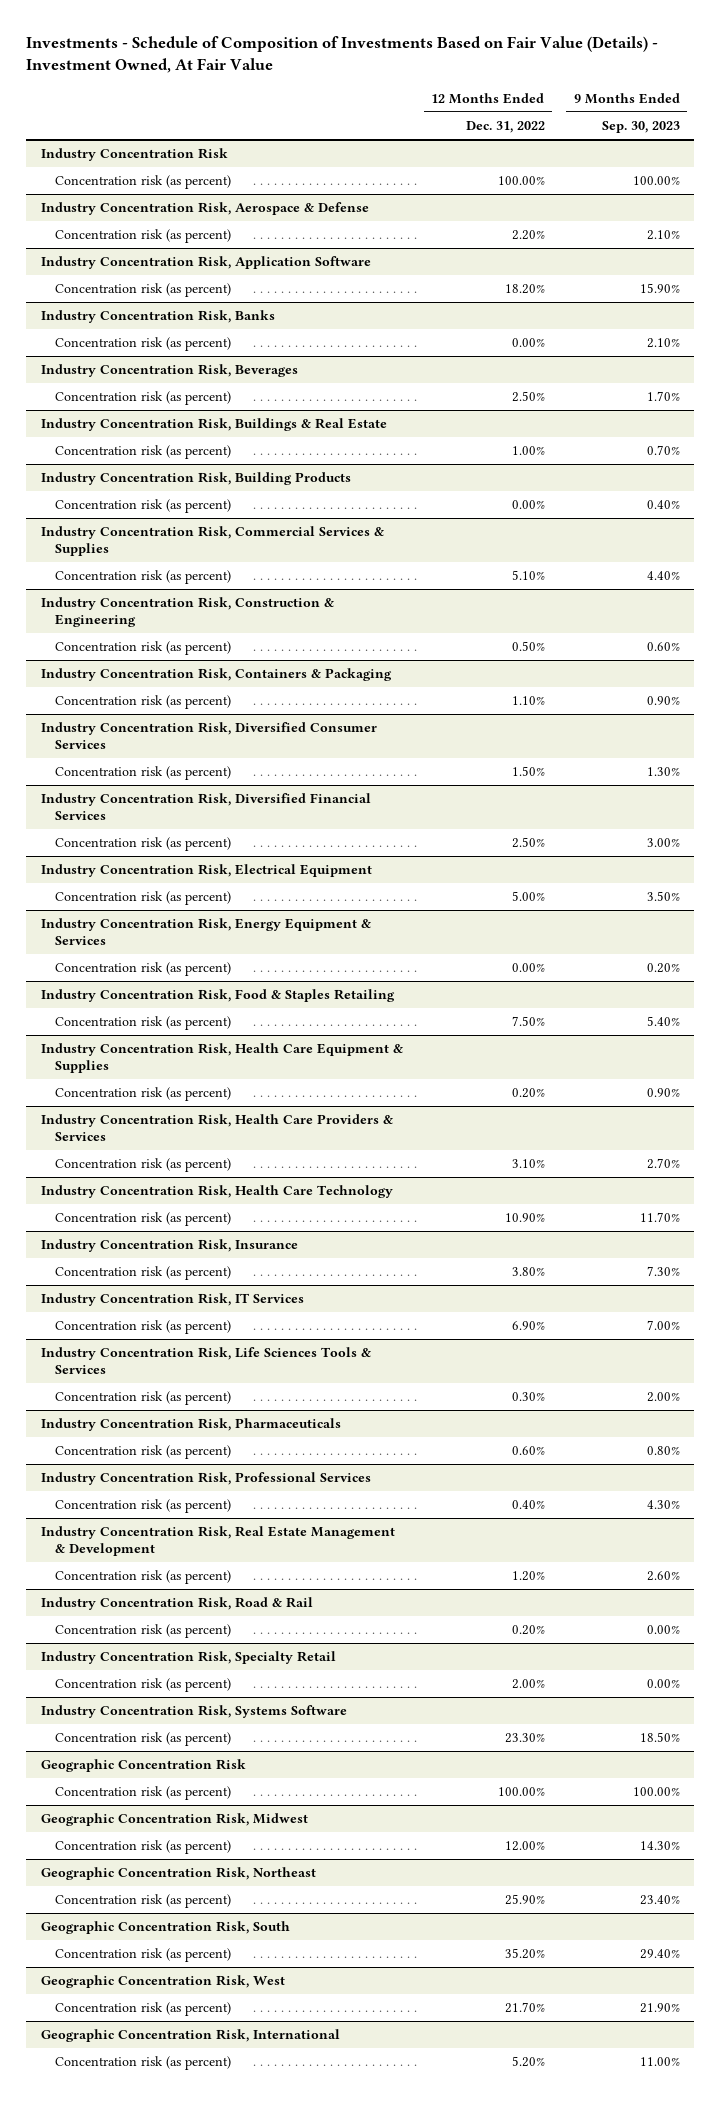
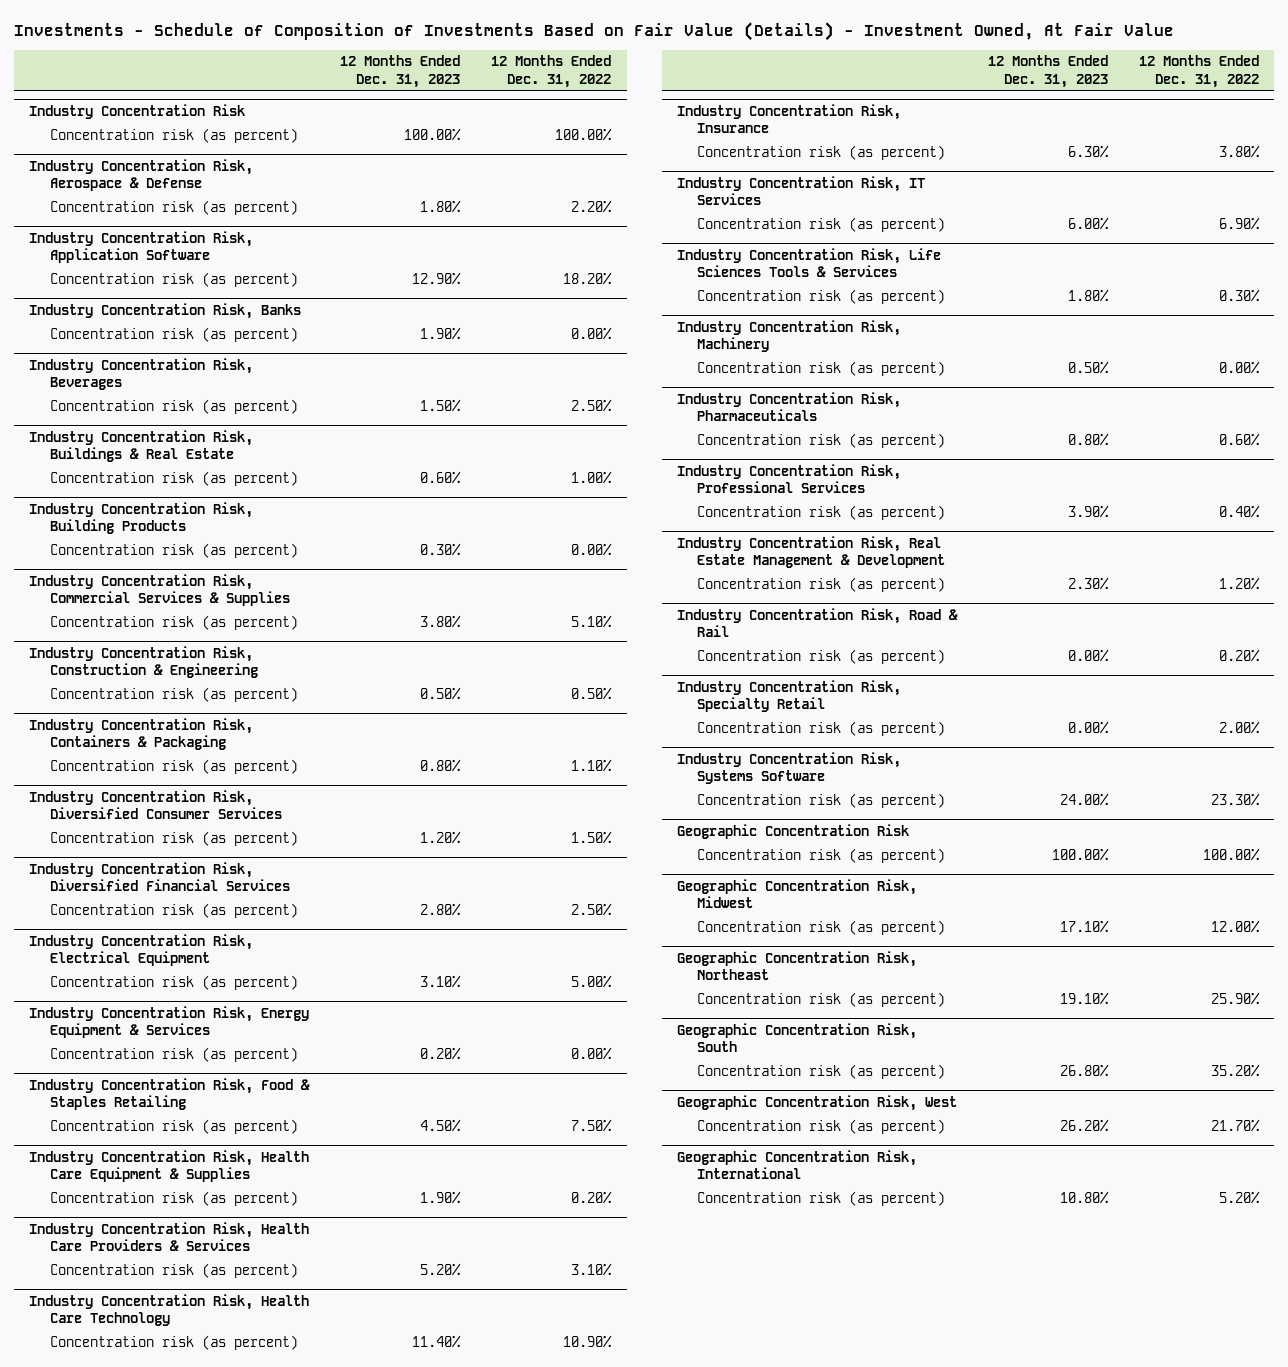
- | 12 Months Ended Dec. 31, 2022 | 9 Months Ended Sep. 30, 2023
+ | 12 Months Ended Dec. 31, 2023 | 12 Months Ended Dec. 31, 2022
+ Industry Concentration Risk, Machinery
+ Concentration risk (as percent) | 0.50% | 0.00%

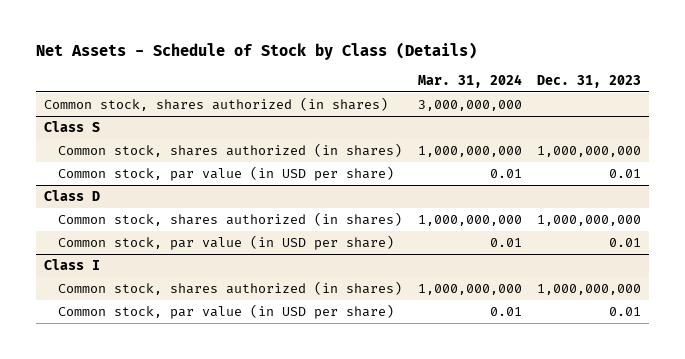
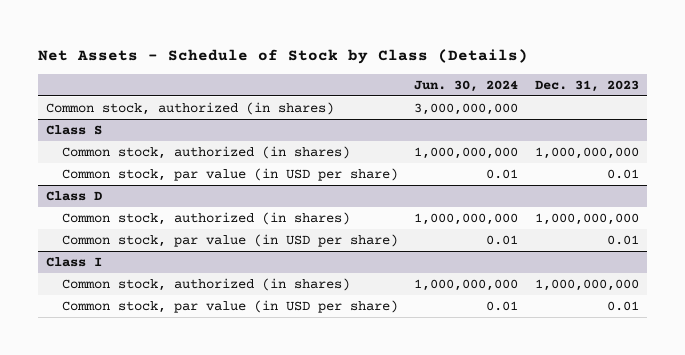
- | Mar. 31, 2024 | Dec. 31, 2023
+ | Jun. 30, 2024 | Dec. 31, 2023
- Common stock, shares authorized (in shares) | 3,000,000,000 |
+ Common stock, authorized (in shares) | 3,000,000,000 |
@ Class S
- Common stock, shares authorized (in shares) | 1,000,000,000 | 1,000,000,000
+ Common stock, authorized (in shares) | 1,000,000,000 | 1,000,000,000
@ Class D
- Common stock, shares authorized (in shares) | 1,000,000,000 | 1,000,000,000
+ Common stock, authorized (in shares) | 1,000,000,000 | 1,000,000,000
@ Class I
- Common stock, shares authorized (in shares) | 1,000,000,000 | 1,000,000,000
+ Common stock, authorized (in shares) | 1,000,000,000 | 1,000,000,000

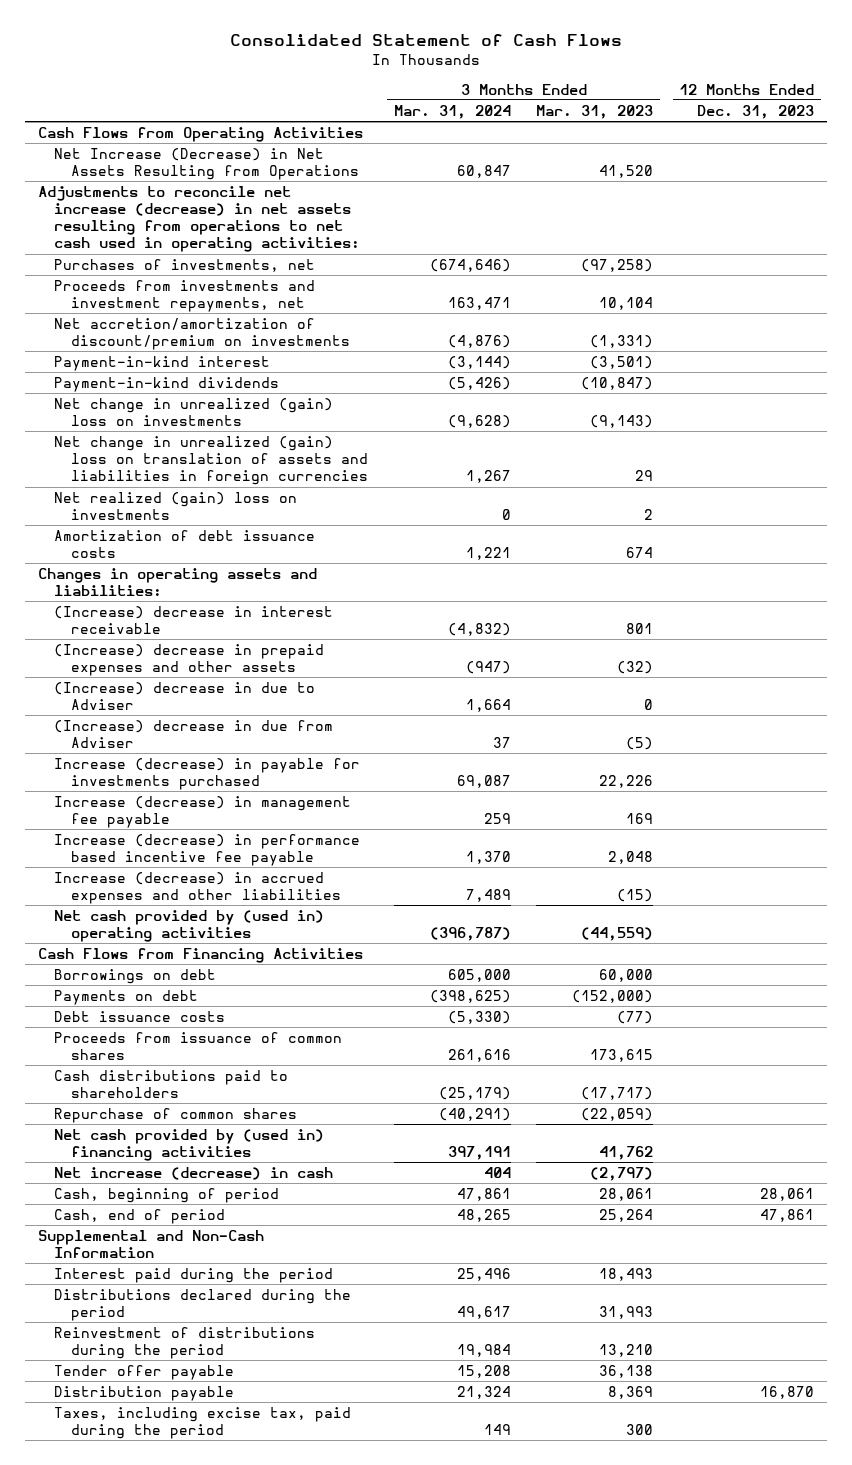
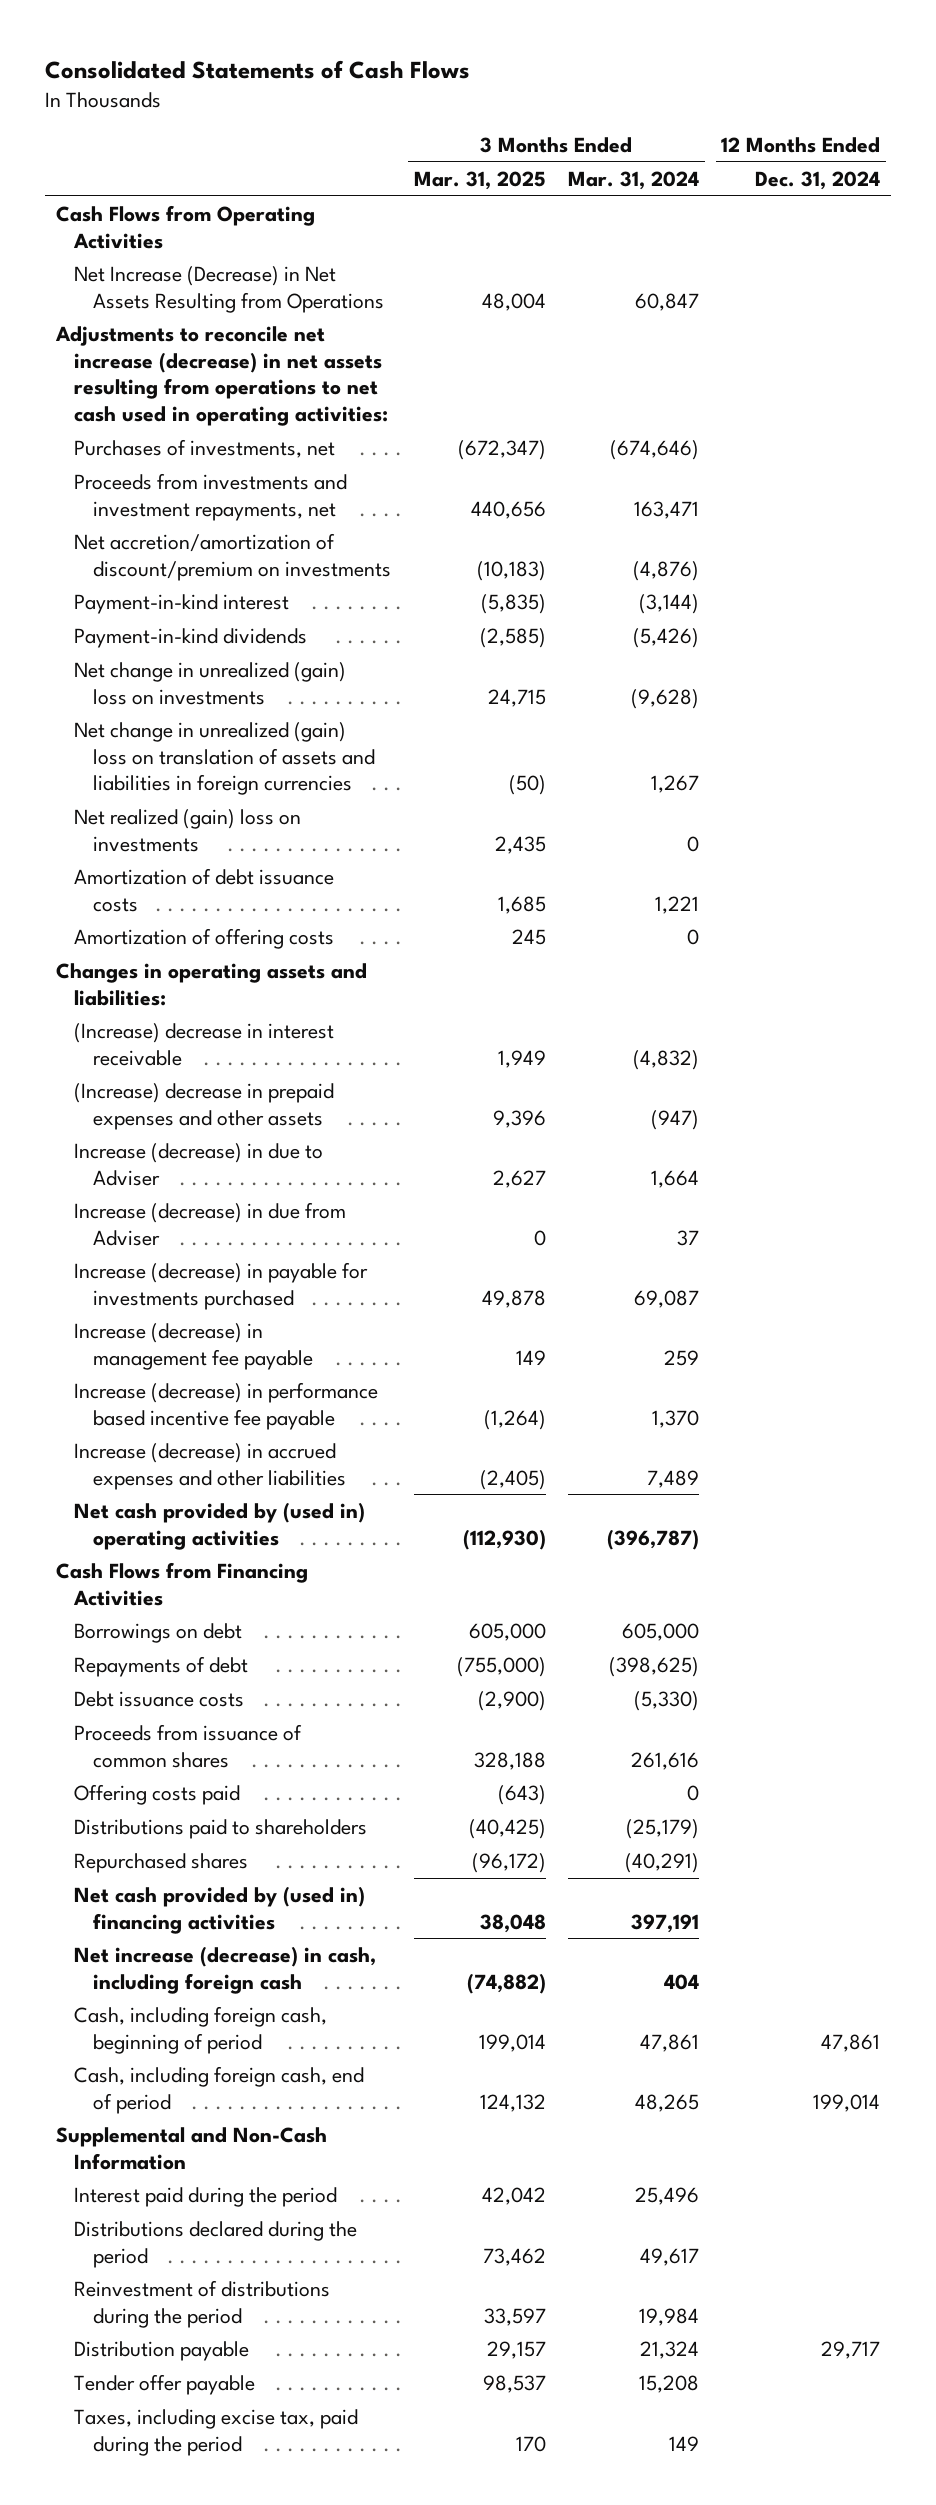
- Consolidated Statement of Cash Flows
+ Consolidated Statements of Cash Flows
- | 3 Months Ended Mar. 31, 2024 | 3 Months Ended Mar. 31, 2023 | 12 Months Ended Dec. 31, 2023
+ | 3 Months Ended Mar. 31, 2025 | 3 Months Ended Mar. 31, 2024 | 12 Months Ended Dec. 31, 2024
+ Amortization of offering costs | 245 | 0 |
- (Increase) decrease in due to Adviser | 1,664 | 0 |
- (Increase) decrease in due from Adviser | 37 | (5) |
+ Increase (decrease) in due to Adviser | 2,627 | 1,664 |
+ Increase (decrease) in due from Adviser | 0 | 37 |
- Payments on debt | (398,625) | (152,000) |
+ Repayments of debt | (755,000) | (398,625) |
- Cash distributions paid to shareholders | (25,179) | (17,717) |
- Repurchase of common shares | (40,291) | (22,059) |
+ Offering costs paid | (643) | 0 |
+ Distributions paid to shareholders | (40,425) | (25,179) |
+ Repurchased shares | (96,172) | (40,291) |
- Net increase (decrease) in cash | 404 | (2,797) |
- Cash, beginning of period | 47,861 | 28,061 | 28,061
- Cash, end of period | 48,265 | 25,264 | 47,861
+ Net increase (decrease) in cash, including foreign cash | (74,882) | 404 |
+ Cash, including foreign cash, beginning of period | 199,014 | 47,861 | 47,861
+ Cash, including foreign cash, end of period | 124,132 | 48,265 | 199,014
moved down: Tender offer payable | 98,537 | 15,208 |

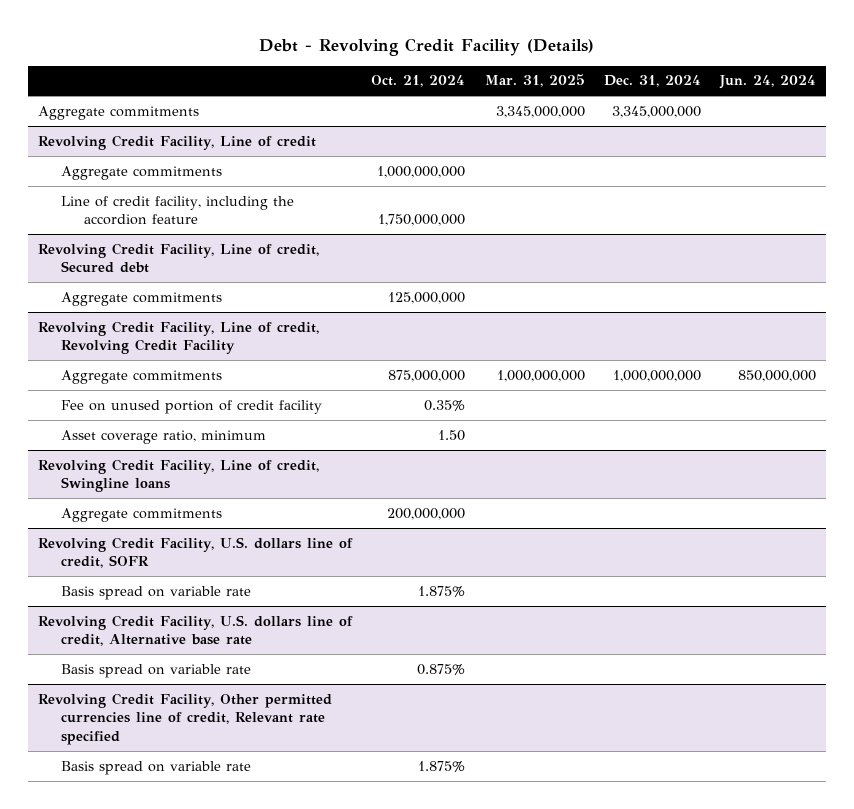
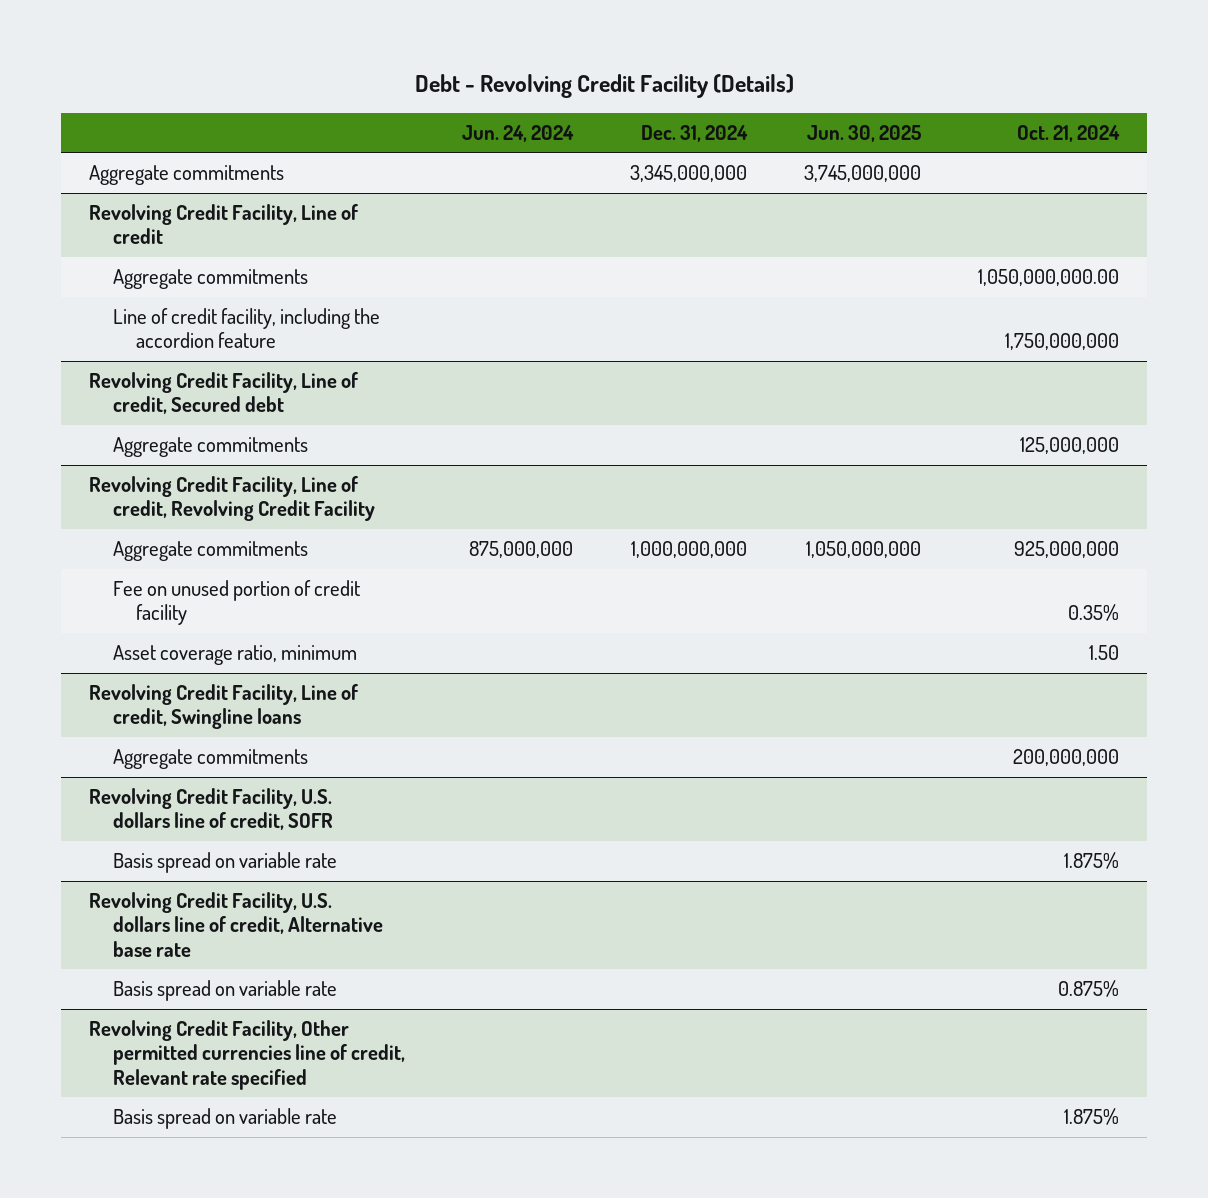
- | Oct. 21, 2024 | Mar. 31, 2025 | Dec. 31, 2024 | Jun. 24, 2024
+ | Jun. 24, 2024 | Dec. 31, 2024 | Jun. 30, 2025 | Oct. 21, 2024
@ Revolving Credit Facility, Line of credit
- Aggregate commitments | 1,000,000,000 | | |
+ Aggregate commitments | | | | 1,050,000,000.00
@ Revolving Credit Facility, Line of credit, Revolving Credit Facility
- Aggregate commitments | 875,000,000 | 1,000,000,000 | 1,000,000,000 | 850,000,000
+ Aggregate commitments | 875,000,000 | 1,000,000,000 | 1,050,000,000 | 925,000,000

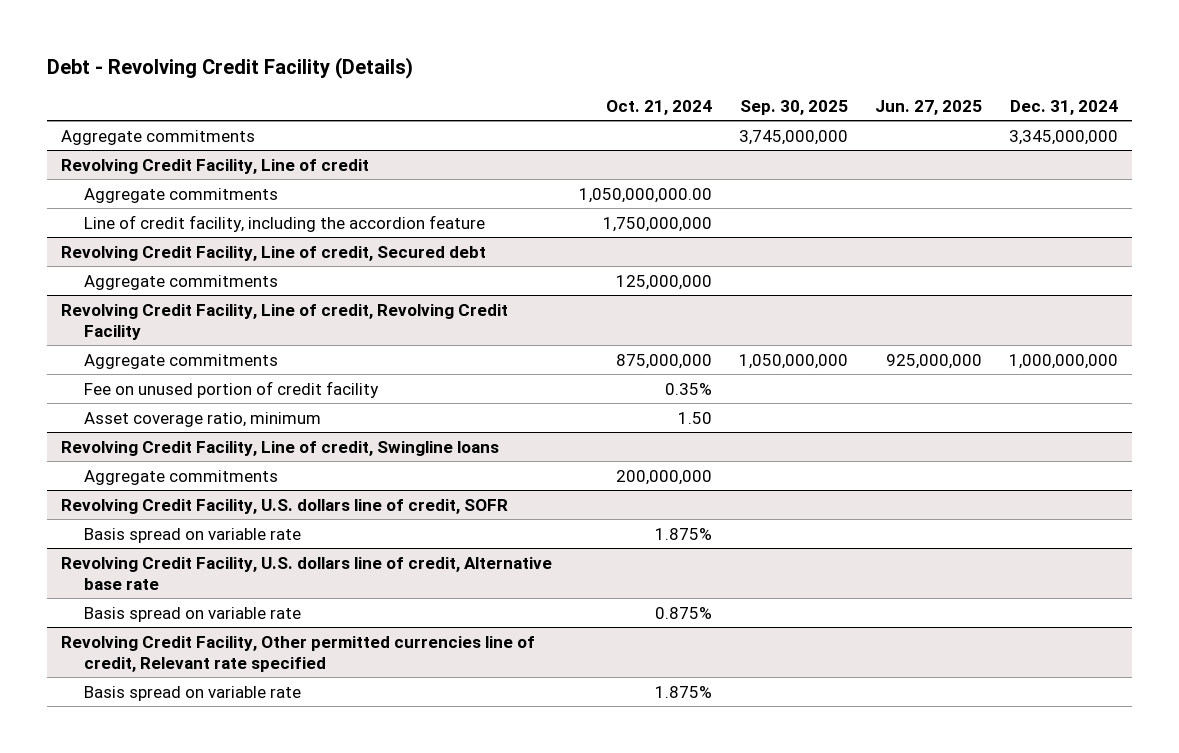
- | Jun. 24, 2024 | Dec. 31, 2024 | Jun. 30, 2025 | Oct. 21, 2024
+ | Oct. 21, 2024 | Sep. 30, 2025 | Jun. 27, 2025 | Dec. 31, 2024
@ Revolving Credit Facility, Line of credit, Revolving Credit Facility
- Aggregate commitments | 875,000,000 | 1,000,000,000 | 1,050,000,000 | 925,000,000
+ Aggregate commitments | 875,000,000 | 1,050,000,000 | 925,000,000 | 1,000,000,000

